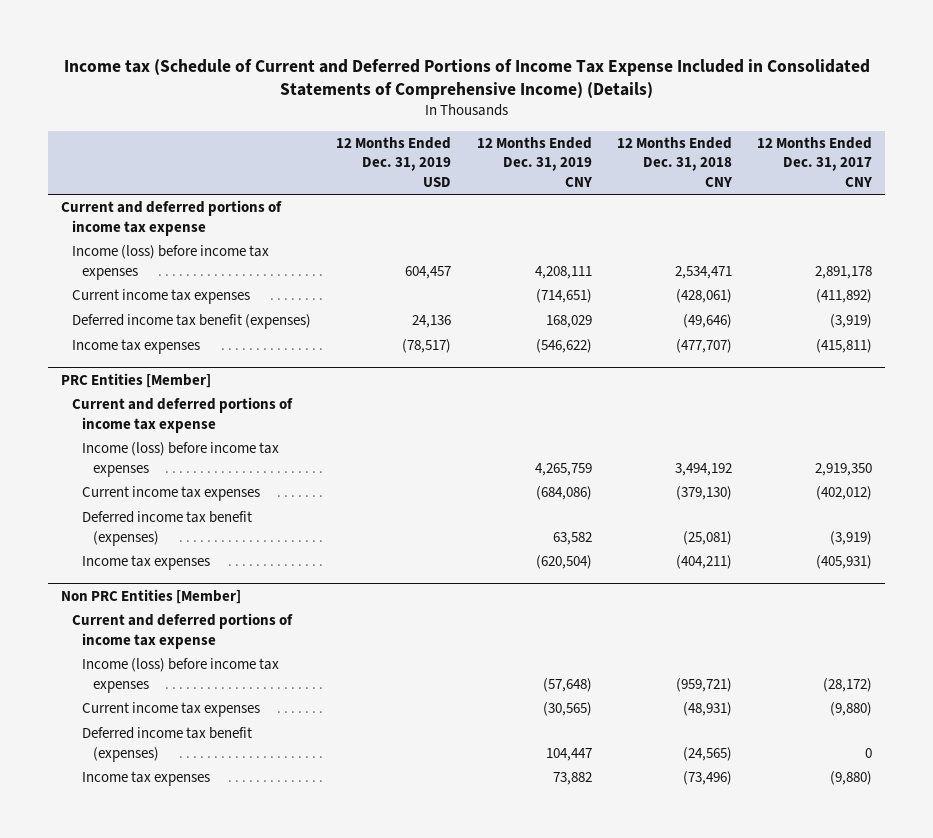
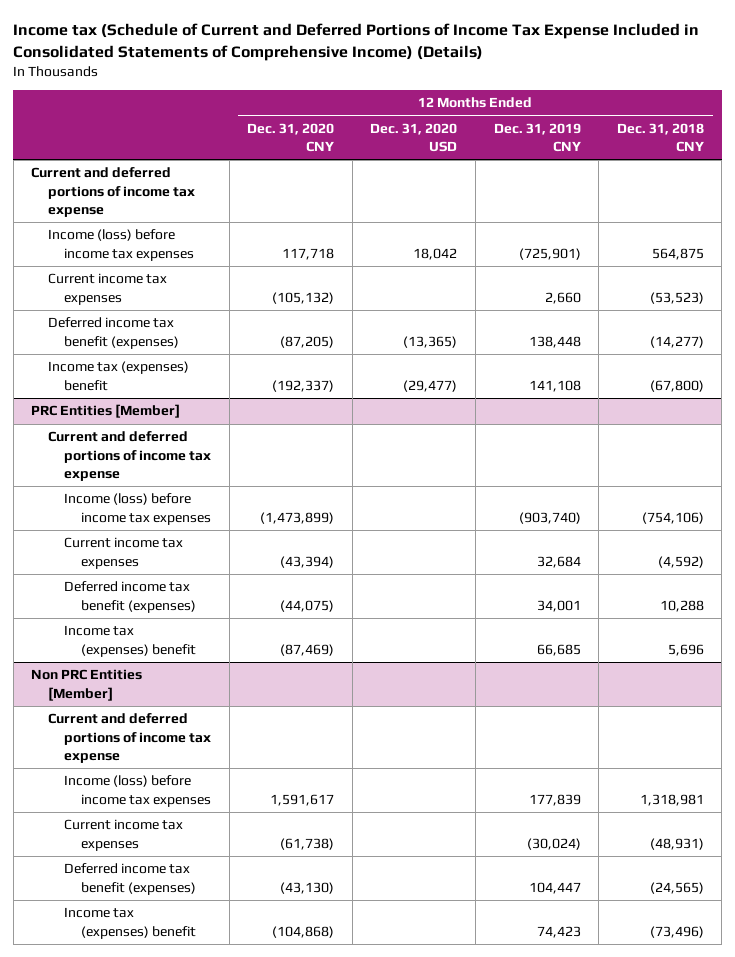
- | 12 Months Ended Dec. 31, 2019 USD | 12 Months Ended Dec. 31, 2019 CNY | 12 Months Ended Dec. 31, 2018 CNY | 12 Months Ended Dec. 31, 2017 CNY
+ | 12 Months Ended Dec. 31, 2020 CNY | 12 Months Ended Dec. 31, 2020 USD | 12 Months Ended Dec. 31, 2019 CNY | 12 Months Ended Dec. 31, 2018 CNY
- Income (loss) before income tax expenses | 604,457 | 4,208,111 | 2,534,471 | 2,891,178
- Current income tax expenses | | (714,651) | (428,061) | (411,892)
- Deferred income tax benefit (expenses) | 24,136 | 168,029 | (49,646) | (3,919)
- Income tax expenses | (78,517) | (546,622) | (477,707) | (415,811)
+ Income (loss) before income tax expenses | 117,718 | 18,042 | (725,901) | 564,875
+ Current income tax expenses | (105,132) | | 2,660 | (53,523)
+ Deferred income tax benefit (expenses) | (87,205) | (13,365) | 138,448 | (14,277)
+ Income tax (expenses) benefit | (192,337) | (29,477) | 141,108 | (67,800)
@ PRC Entities [Member]
- Income (loss) before income tax expenses | | 4,265,759 | 3,494,192 | 2,919,350
- Current income tax expenses | | (684,086) | (379,130) | (402,012)
- Deferred income tax benefit (expenses) | | 63,582 | (25,081) | (3,919)
- Income tax expenses | | (620,504) | (404,211) | (405,931)
+ Income (loss) before income tax expenses | (1,473,899) | | (903,740) | (754,106)
+ Current income tax expenses | (43,394) | | 32,684 | (4,592)
+ Deferred income tax benefit (expenses) | (44,075) | | 34,001 | 10,288
+ Income tax (expenses) benefit | (87,469) | | 66,685 | 5,696
@ Non PRC Entities [Member]
- Income (loss) before income tax expenses | | (57,648) | (959,721) | (28,172)
- Current income tax expenses | | (30,565) | (48,931) | (9,880)
+ Income (loss) before income tax expenses | 1,591,617 | | 177,839 | 1,318,981
+ Current income tax expenses | (61,738) | | (30,024) | (48,931)
- Income tax expenses | | 73,882 | (73,496) | (9,880)
+ Income tax (expenses) benefit | (104,868) | | 74,423 | (73,496)

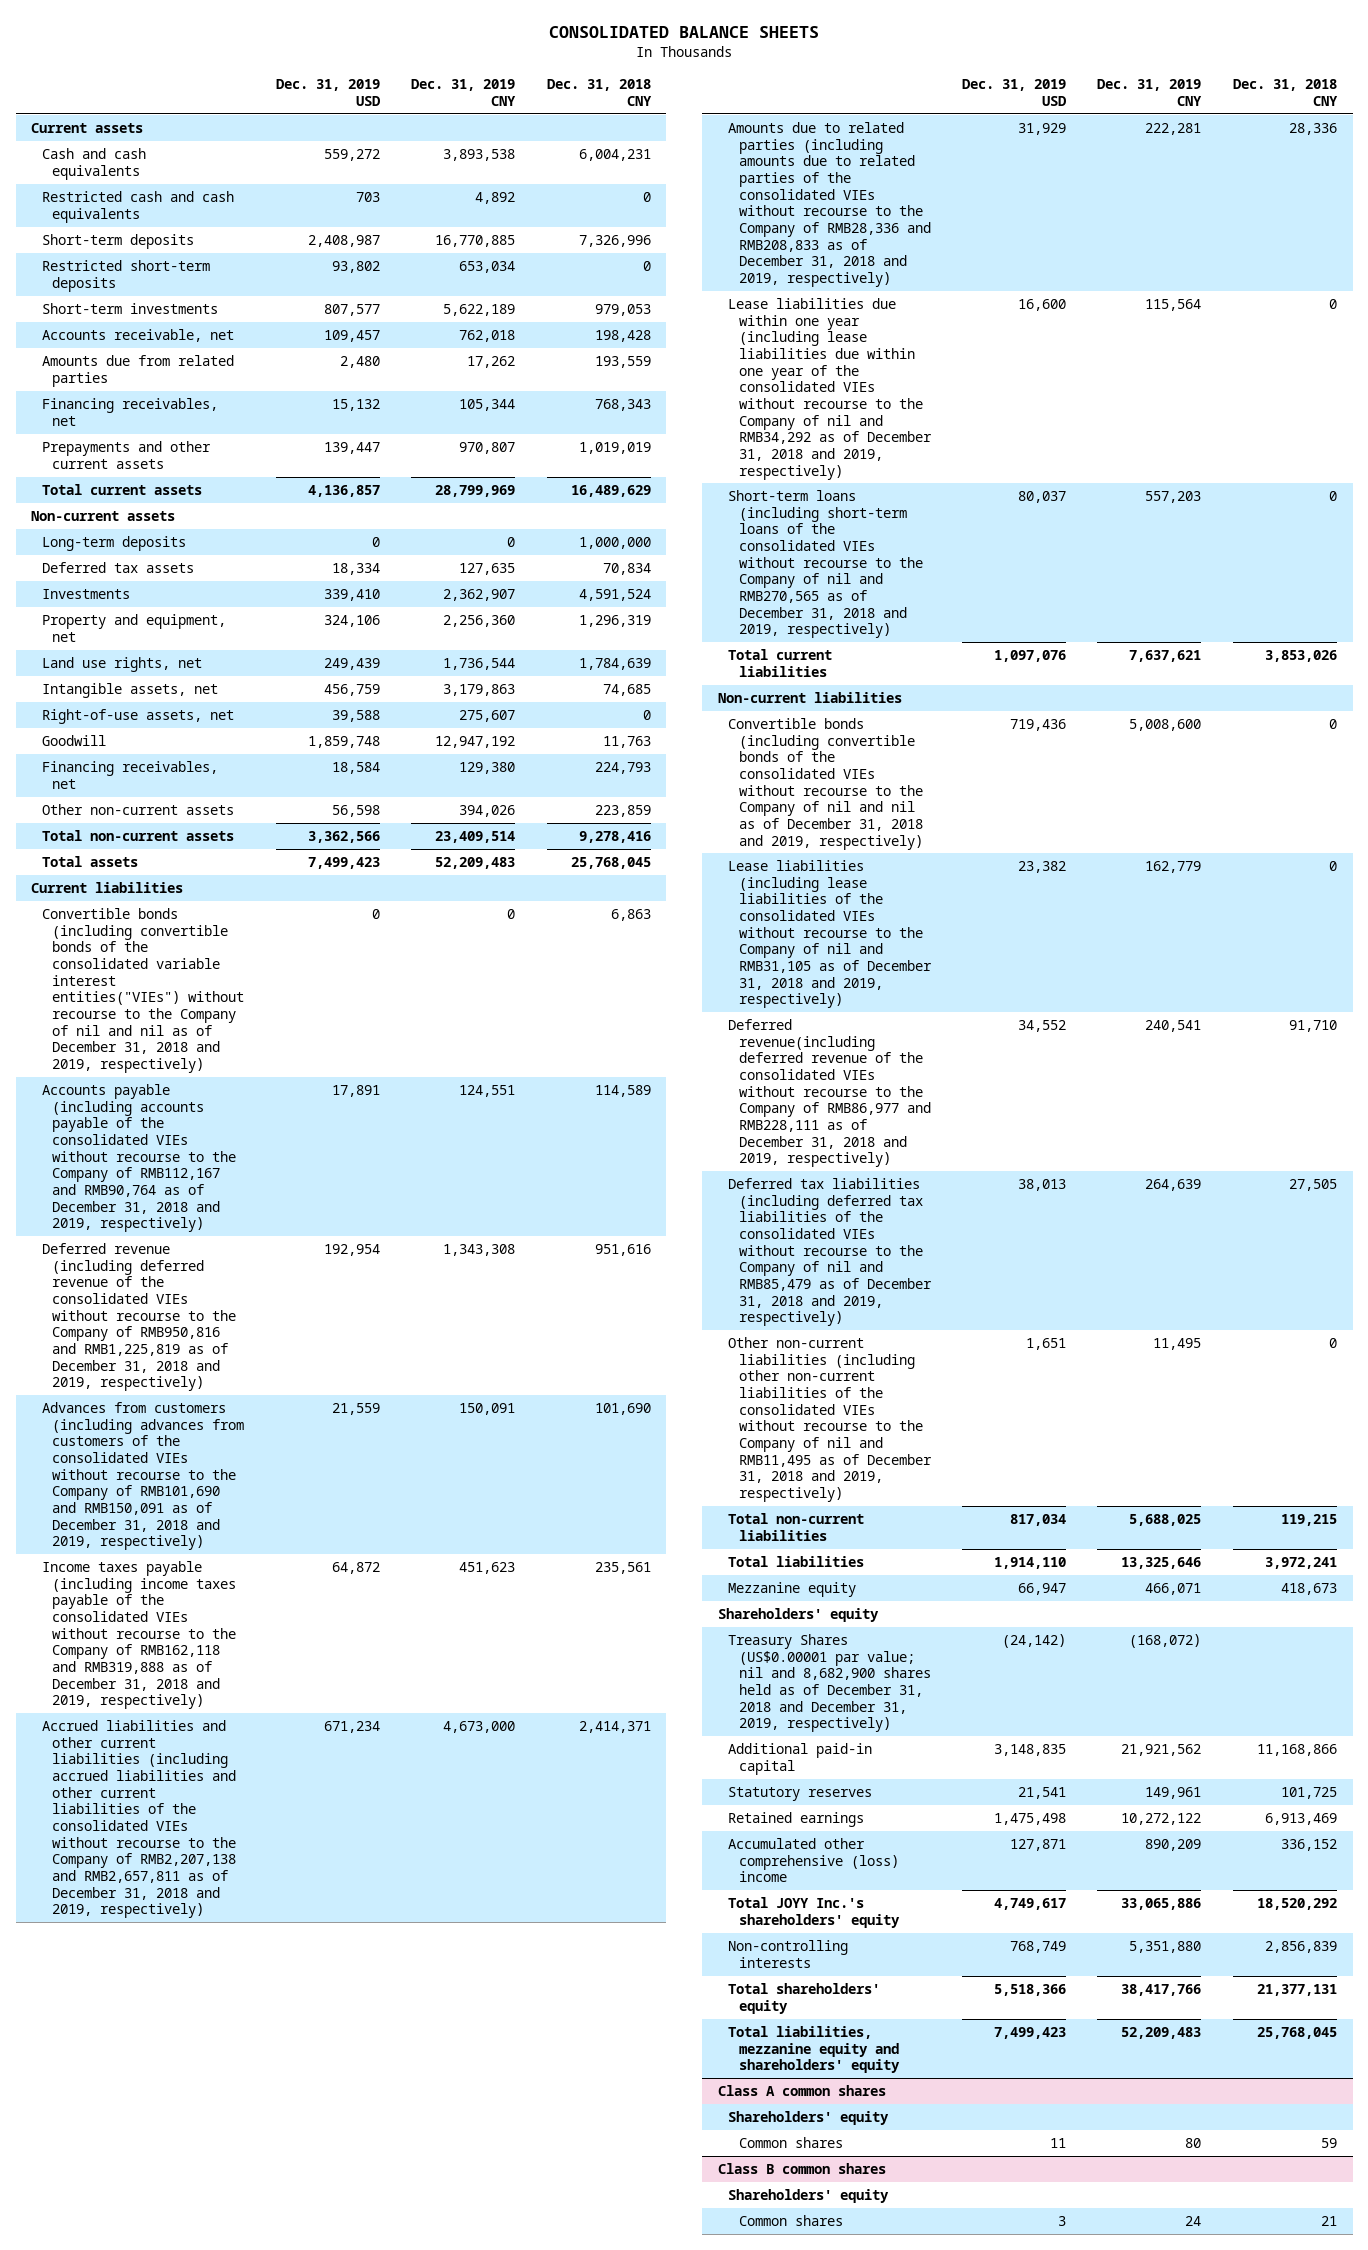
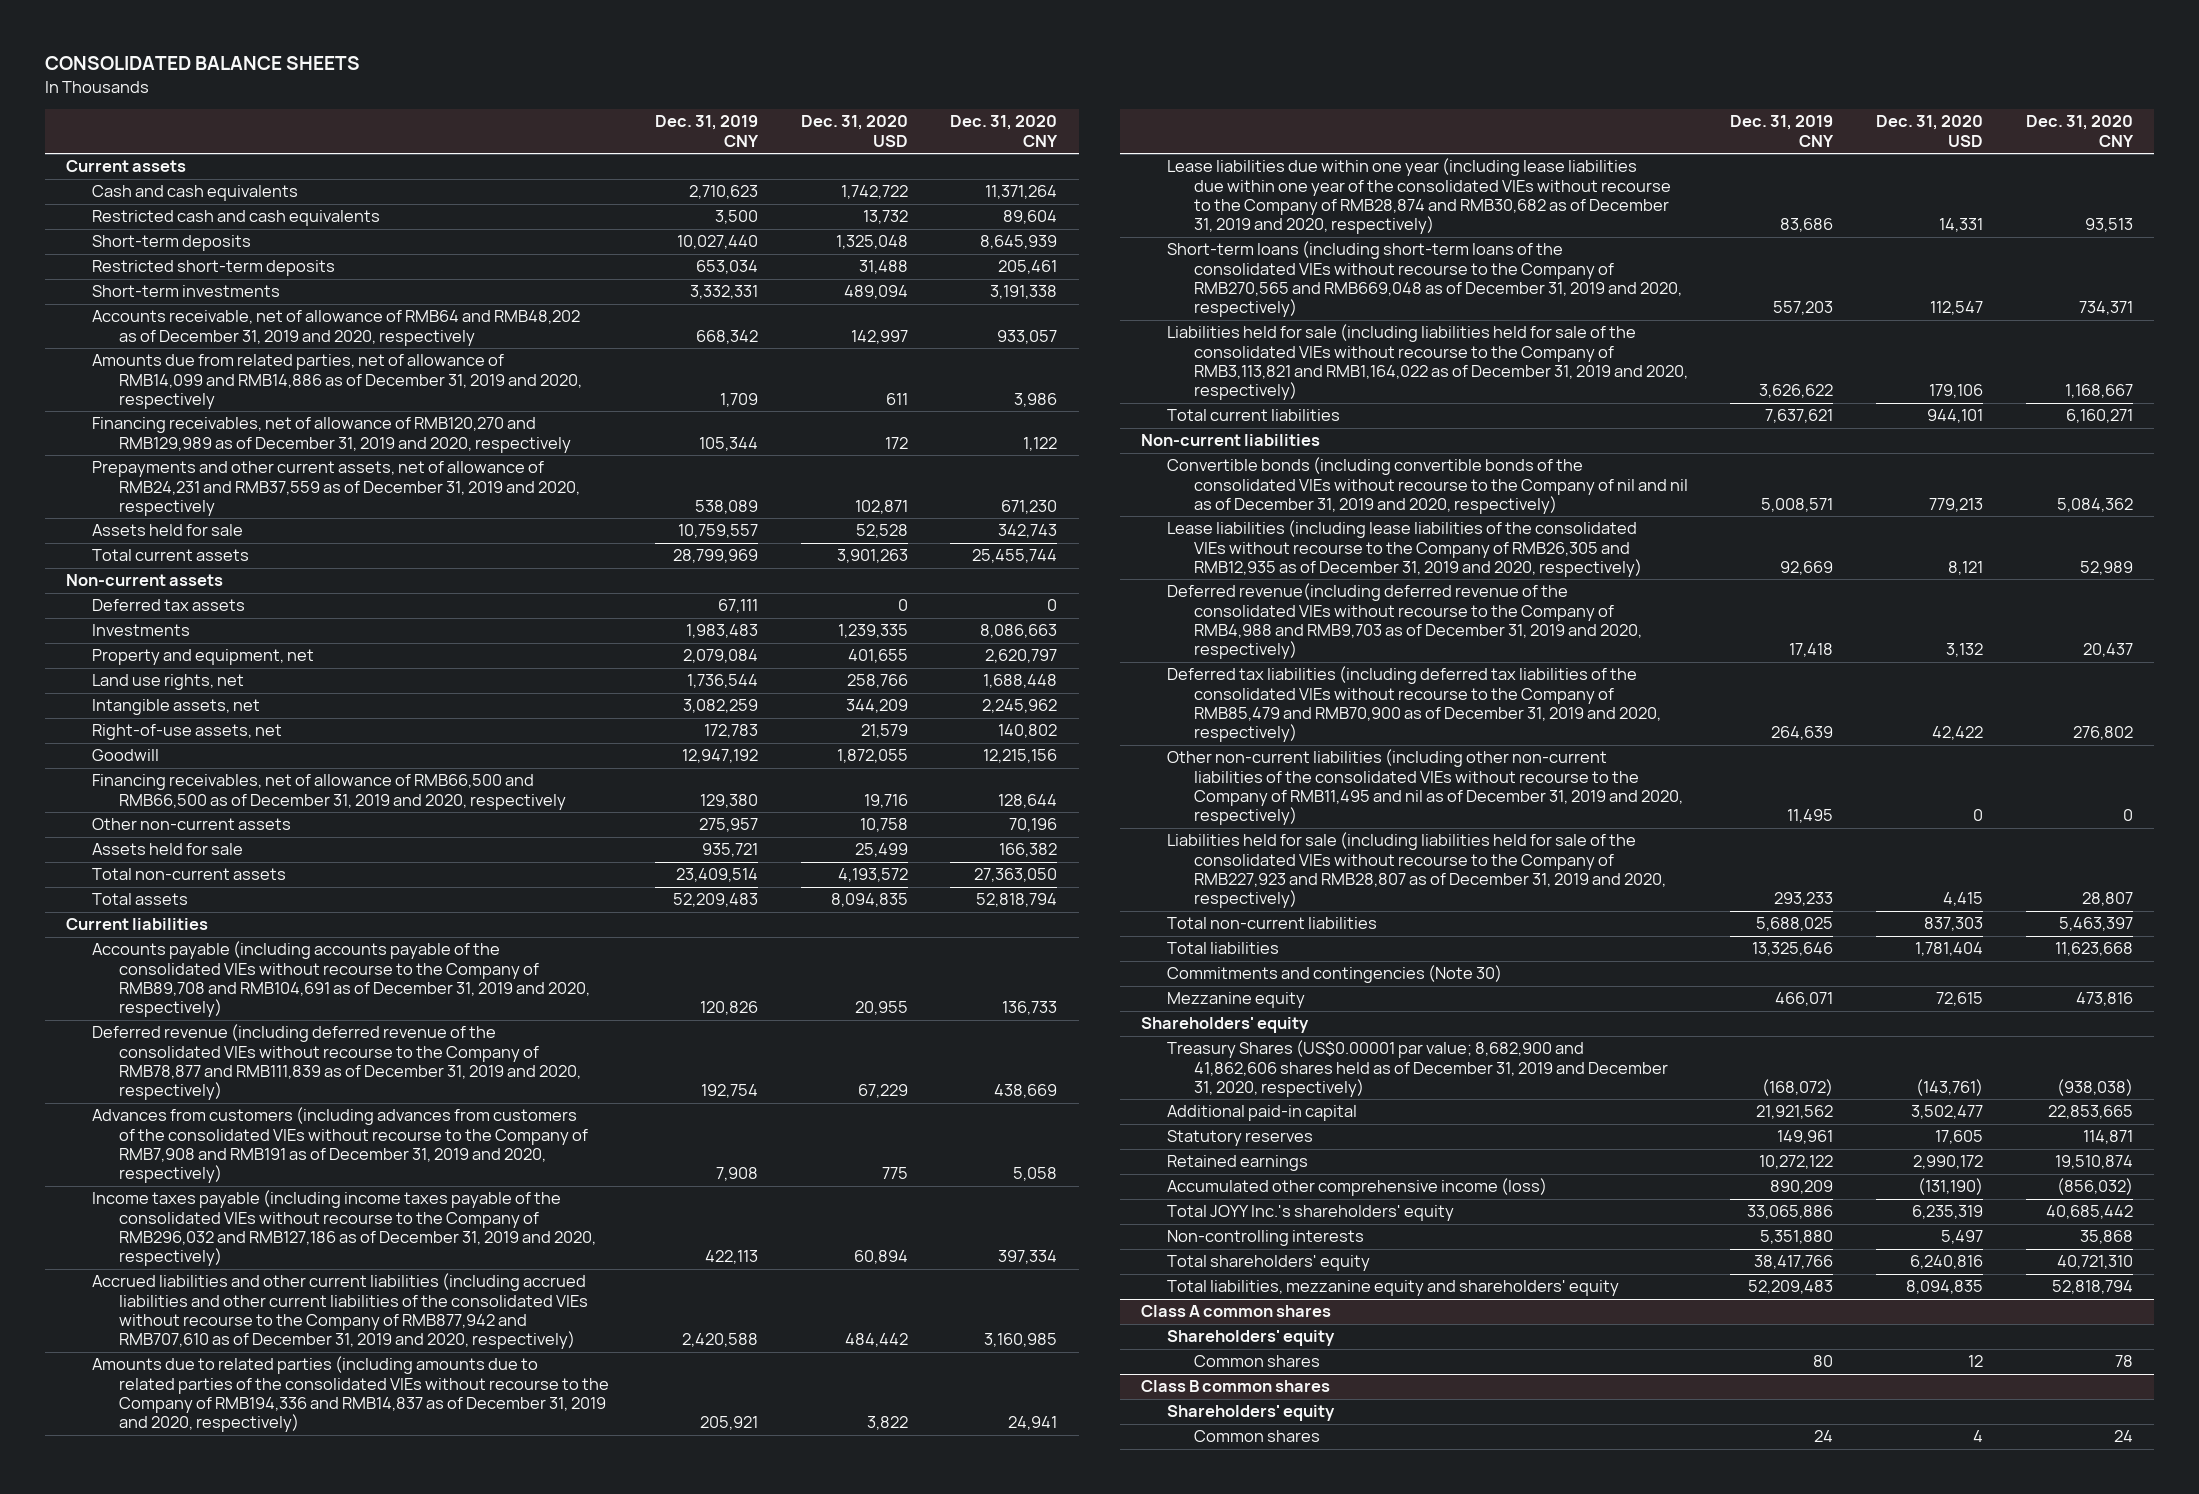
- | Dec. 31, 2019 USD | Dec. 31, 2019 CNY | Dec. 31, 2018 CNY
+ | Dec. 31, 2019 CNY | Dec. 31, 2020 USD | Dec. 31, 2020 CNY
- Cash and cash equivalents | 559,272 | 3,893,538 | 6,004,231
- Restricted cash and cash equivalents | 703 | 4,892 | 0
- Short-term deposits | 2,408,987 | 16,770,885 | 7,326,996
+ Cash and cash equivalents | 2,710,623 | 1,742,722 | 11,371,264
+ Restricted cash and cash equivalents | 3,500 | 13,732 | 89,604
+ Short-term deposits | 10,027,440 | 1,325,048 | 8,645,939
- Short-term investments | 807,577 | 5,622,189 | 979,053
- Accounts receivable, net | 109,457 | 762,018 | 198,428
- Amounts due from related parties | 2,480 | 17,262 | 193,559
- Financing receivables, net | 15,132 | 105,344 | 768,343
- Prepayments and other current assets | 139,447 | 970,807 | 1,019,019
+ Short-term investments | 3,332,331 | 489,094 | 3,191,338
+ Accounts receivable, net of allowance of RMB64 and RMB48,202 as of December 31, 2019 and 2020, respectively | 668,342 | 142,997 | 933,057
+ Amounts due from related parties, net of allowance of RMB14,099 and RMB14,886 as of December 31, 2019 and 2020, respectively | 1,709 | 611 | 3,986
+ Financing receivables, net of allowance of RMB120,270 and RMB129,989 as of December 31, 2019 and 2020, respectively | 105,344 | 172 | 1,122
+ Prepayments and other current assets, net of allowance of RMB24,231 and RMB37,559 as of December 31, 2019 and 2020, respectively | 538,089 | 102,871 | 671,230
+ Assets held for sale | 10,759,557 | 52,528 | 342,743
- Long-term deposits | 0 | 0 | 1,000,000
- Deferred tax assets | 18,334 | 127,635 | 70,834
- Investments | 339,410 | 2,362,907 | 4,591,524
- Property and equipment, net | 324,106 | 2,256,360 | 1,296,319
+ Deferred tax assets | 67,111 | 0 | 0
+ Investments | 1,983,483 | 1,239,335 | 8,086,663
+ Property and equipment, net | 2,079,084 | 401,655 | 2,620,797
- Intangible assets, net | 456,759 | 3,179,863 | 74,685
- Right-of-use assets, net | 39,588 | 275,607 | 0
+ Intangible assets, net | 3,082,259 | 344,209 | 2,245,962
+ Right-of-use assets, net | 172,783 | 21,579 | 140,802
- Financing receivables, net | 18,584 | 129,380 | 224,793
- Other non-current assets | 56,598 | 394,026 | 223,859
+ Financing receivables, net of allowance of RMB66,500 and RMB66,500 as of December 31, 2019 and 2020, respectively | 129,380 | 19,716 | 128,644
+ Other non-current assets | 275,957 | 10,758 | 70,196
+ Assets held for sale | 935,721 | 25,499 | 166,382
- Convertible bonds (including convertible bonds of the consolidated variable interest entities("VIEs") without recourse to the Company of nil and nil as of December 31, 2018 and 2019, respectively) | 0 | 0 | 6,863
- Accounts payable (including accounts payable of the consolidated VIEs without recourse to the Company of RMB112,167 and RMB90,764 as of December 31, 2018 and 2019, respectively) | 17,891 | 124,551 | 114,589
- Deferred revenue (including deferred revenue of the consolidated VIEs without recourse to the Company of RMB950,816 and RMB1,225,819 as of December 31, 2018 and 2019, respectively) | 192,954 | 1,343,308 | 951,616
- Advances from customers (including advances from customers of the consolidated VIEs without recourse to the Company of RMB101,690 and RMB150,091 as of December 31, 2018 and 2019, respectively) | 21,559 | 150,091 | 101,690
- Income taxes payable (including income taxes payable of the consolidated VIEs without recourse to the Company of RMB162,118 and RMB319,888 as of December 31, 2018 and 2019, respectively) | 64,872 | 451,623 | 235,561
- Accrued liabilities and other current liabilities (including accrued liabilities and other current liabilities of the consolidated VIEs without recourse to the Company of RMB2,207,138 and RMB2,657,811 as of December 31, 2018 and 2019, respectively) | 671,234 | 4,673,000 | 2,414,371
- Amounts due to related parties (including amounts due to related parties of the consolidated VIEs without recourse to the Company of RMB28,336 and RMB208,833 as of December 31, 2018 and 2019, respectively) | 31,929 | 222,281 | 28,336
- Lease liabilities due within one year (including lease liabilities due within one year of the consolidated VIEs without recourse to the Company of nil and RMB34,292 as of December 31, 2018 and 2019, respectively) | 16,600 | 115,564 | 0
- Short-term loans (including short-term loans of the consolidated VIEs without recourse to the Company of nil and RMB270,565 as of December 31, 2018 and 2019, respectively) | 80,037 | 557,203 | 0
+ Accounts payable (including accounts payable of the consolidated VIEs without recourse to the Company of RMB89,708 and RMB104,691 as of December 31, 2019 and 2020, respectively) | 120,826 | 20,955 | 136,733
+ Deferred revenue (including deferred revenue of the consolidated VIEs without recourse to the Company of RMB78,877 and RMB111,839 as of December 31, 2019 and 2020, respectively) | 192,754 | 67,229 | 438,669
+ Advances from customers (including advances from customers of the consolidated VIEs without recourse to the Company of RMB7,908 and RMB191 as of December 31, 2019 and 2020, respectively) | 7,908 | 775 | 5,058
+ Income taxes payable (including income taxes payable of the consolidated VIEs without recourse to the Company of RMB296,032 and RMB127,186 as of December 31, 2019 and 2020, respectively) | 422,113 | 60,894 | 397,334
+ Accrued liabilities and other current liabilities (including accrued liabilities and other current liabilities of the consolidated VIEs without recourse to the Company of RMB877,942 and RMB707,610 as of December 31, 2019 and 2020, respectively) | 2,420,588 | 484,442 | 3,160,985
+ Amounts due to related parties (including amounts due to related parties of the consolidated VIEs without recourse to the Company of RMB194,336 and RMB14,837 as of December 31, 2019 and 2020, respectively) | 205,921 | 3,822 | 24,941
+ Lease liabilities due within one year (including lease liabilities due within one year of the consolidated VIEs without recourse to the Company of RMB28,874 and RMB30,682 as of December 31, 2019 and 2020, respectively) | 83,686 | 14,331 | 93,513
+ Short-term loans (including short-term loans of the consolidated VIEs without recourse to the Company of RMB270,565 and RMB669,048 as of December 31, 2019 and 2020, respectively) | 557,203 | 112,547 | 734,371
+ Liabilities held for sale (including liabilities held for sale of the consolidated VIEs without recourse to the Company of RMB3,113,821 and RMB1,164,022 as of December 31, 2019 and 2020, respectively) | 3,626,622 | 179,106 | 1,168,667
- Convertible bonds (including convertible bonds of the consolidated VIEs without recourse to the Company of nil and nil as of December 31, 2018 and 2019, respectively) | 719,436 | 5,008,600 | 0
- Lease liabilities (including lease liabilities of the consolidated VIEs without recourse to the Company of nil and RMB31,105 as of December 31, 2018 and 2019, respectively) | 23,382 | 162,779 | 0
- Deferred revenue(including deferred revenue of the consolidated VIEs without recourse to the Company of RMB86,977 and RMB228,111 as of December 31, 2018 and 2019, respectively) | 34,552 | 240,541 | 91,710
- Deferred tax liabilities (including deferred tax liabilities of the consolidated VIEs without recourse to the Company of nil and RMB85,479 as of December 31, 2018 and 2019, respectively) | 38,013 | 264,639 | 27,505
- Other non-current liabilities (including other non-current liabilities of the consolidated VIEs without recourse to the Company of nil and RMB11,495 as of December 31, 2018 and 2019, respectively) | 1,651 | 11,495 | 0
+ Convertible bonds (including convertible bonds of the consolidated VIEs without recourse to the Company of nil and nil as of December 31, 2019 and 2020, respectively) | 5,008,571 | 779,213 | 5,084,362
+ Lease liabilities (including lease liabilities of the consolidated VIEs without recourse to the Company of RMB26,305 and RMB12,935 as of December 31, 2019 and 2020, respectively) | 92,669 | 8,121 | 52,989
+ Deferred revenue(including deferred revenue of the consolidated VIEs without recourse to the Company of RMB4,988 and RMB9,703 as of December 31, 2019 and 2020, respectively) | 17,418 | 3,132 | 20,437
+ Deferred tax liabilities (including deferred tax liabilities of the consolidated VIEs without recourse to the Company of RMB85,479 and RMB70,900 as of December 31, 2019 and 2020, respectively) | 264,639 | 42,422 | 276,802
+ Other non-current liabilities (including other non-current liabilities of the consolidated VIEs without recourse to the Company of RMB11,495 and nil as of December 31, 2019 and 2020, respectively) | 11,495 | 0 | 0
+ Liabilities held for sale (including liabilities held for sale of the consolidated VIEs without recourse to the Company of RMB227,923 and RMB28,807 as of December 31, 2019 and 2020, respectively) | 293,233 | 4,415 | 28,807
+ Commitments and contingencies (Note 30)
- Treasury Shares (US$0.00001 par value; nil and 8,682,900 shares held as of December 31, 2018 and December 31, 2019, respectively) | (24,142) | (168,072) |
+ Treasury Shares (US$0.00001 par value; 8,682,900 and 41,862,606 shares held as of December 31, 2019 and December 31, 2020, respectively) | (168,072) | (143,761) | (938,038)
- Accumulated other comprehensive (loss) income | 127,871 | 890,209 | 336,152
+ Accumulated other comprehensive income (loss) | 890,209 | (131,190) | (856,032)

